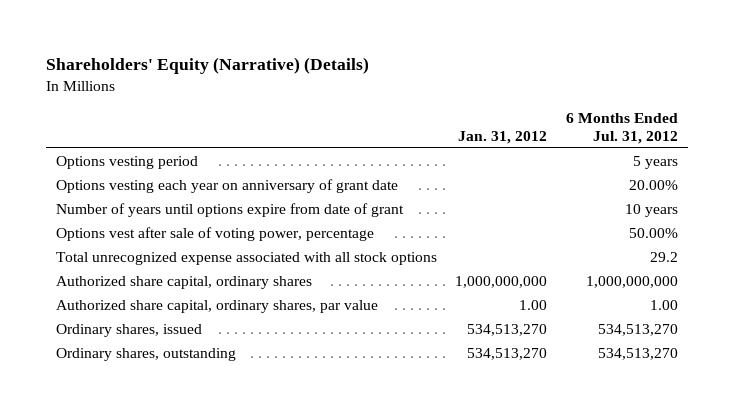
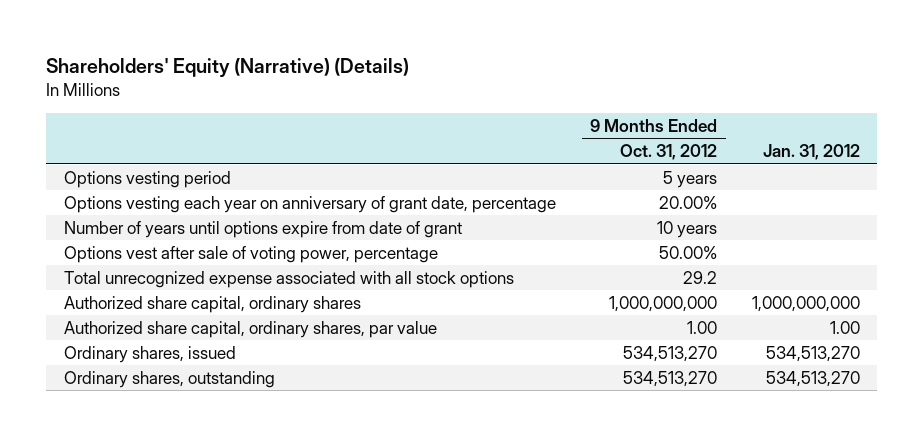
- | Jan. 31, 2012 | 6 Months Ended Jul. 31, 2012
+ | 9 Months Ended Oct. 31, 2012 | Jan. 31, 2012
- Options vesting each year on anniversary of grant date | | 20.00%
+ Options vesting each year on anniversary of grant date, percentage | 20.00% |

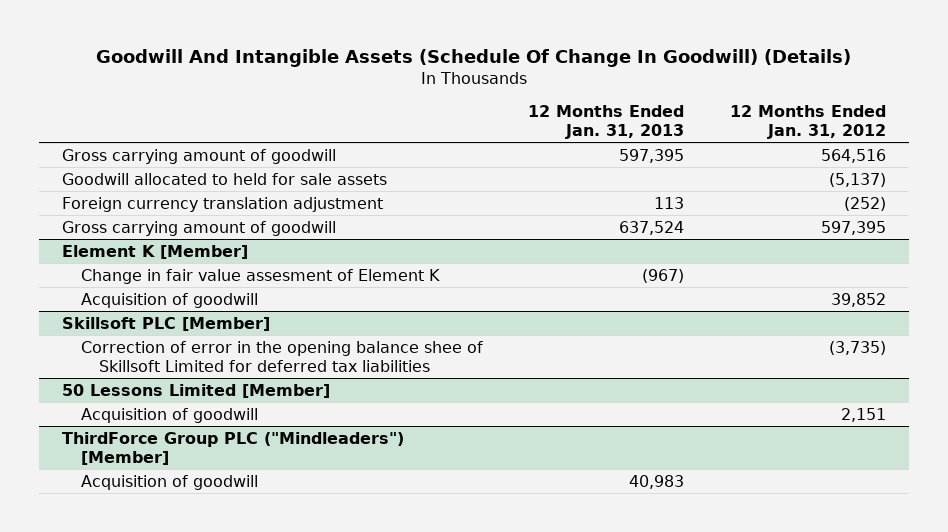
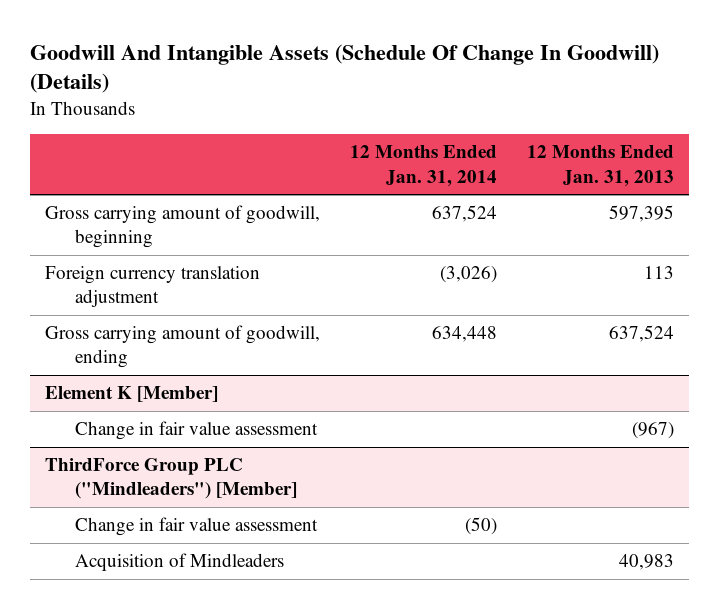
- | 12 Months Ended Jan. 31, 2013 | 12 Months Ended Jan. 31, 2012
+ | 12 Months Ended Jan. 31, 2014 | 12 Months Ended Jan. 31, 2013
- Gross carrying amount of goodwill | 597,395 | 564,516
- Goodwill allocated to held for sale assets | | (5,137)
+ Gross carrying amount of goodwill, beginning | 637,524 | 597,395
- Gross carrying amount of goodwill | 637,524 | 597,395
+ Gross carrying amount of goodwill, ending | 634,448 | 637,524
@ Element K [Member]
- Change in fair value assesment of Element K | (967) |
- Acquisition of goodwill | | 39,852
- Skillsoft PLC [Member]
- Correction of error in the opening balance shee of Skillsoft Limited for deferred tax liabilities | | (3,735)
- 50 Lessons Limited [Member]
- Acquisition of goodwill | | 2,151
@ Element K [Member]
+ Change in fair value assessment | | (967)
@ ThirdForce Group PLC ("Mindleaders") [Member]
- Acquisition of goodwill | 40,983 |
+ Change in fair value assessment | (50) |
+ Acquisition of Mindleaders | | 40,983

